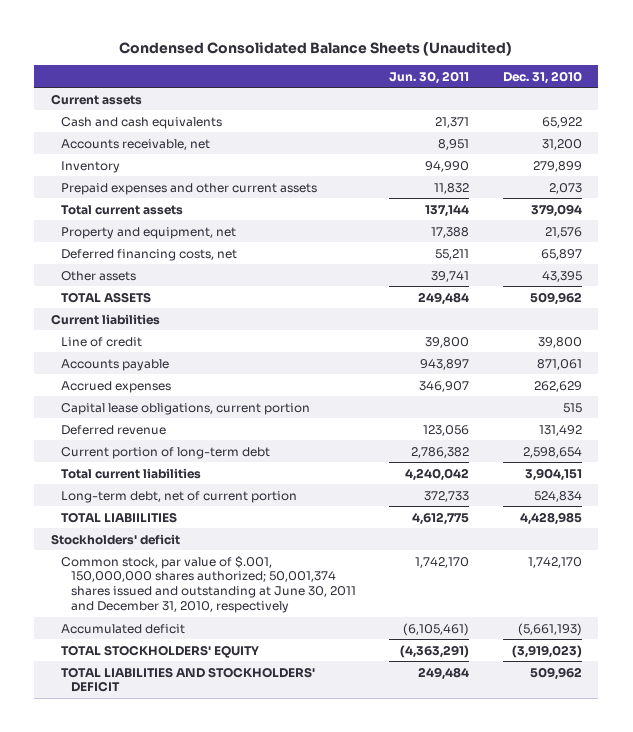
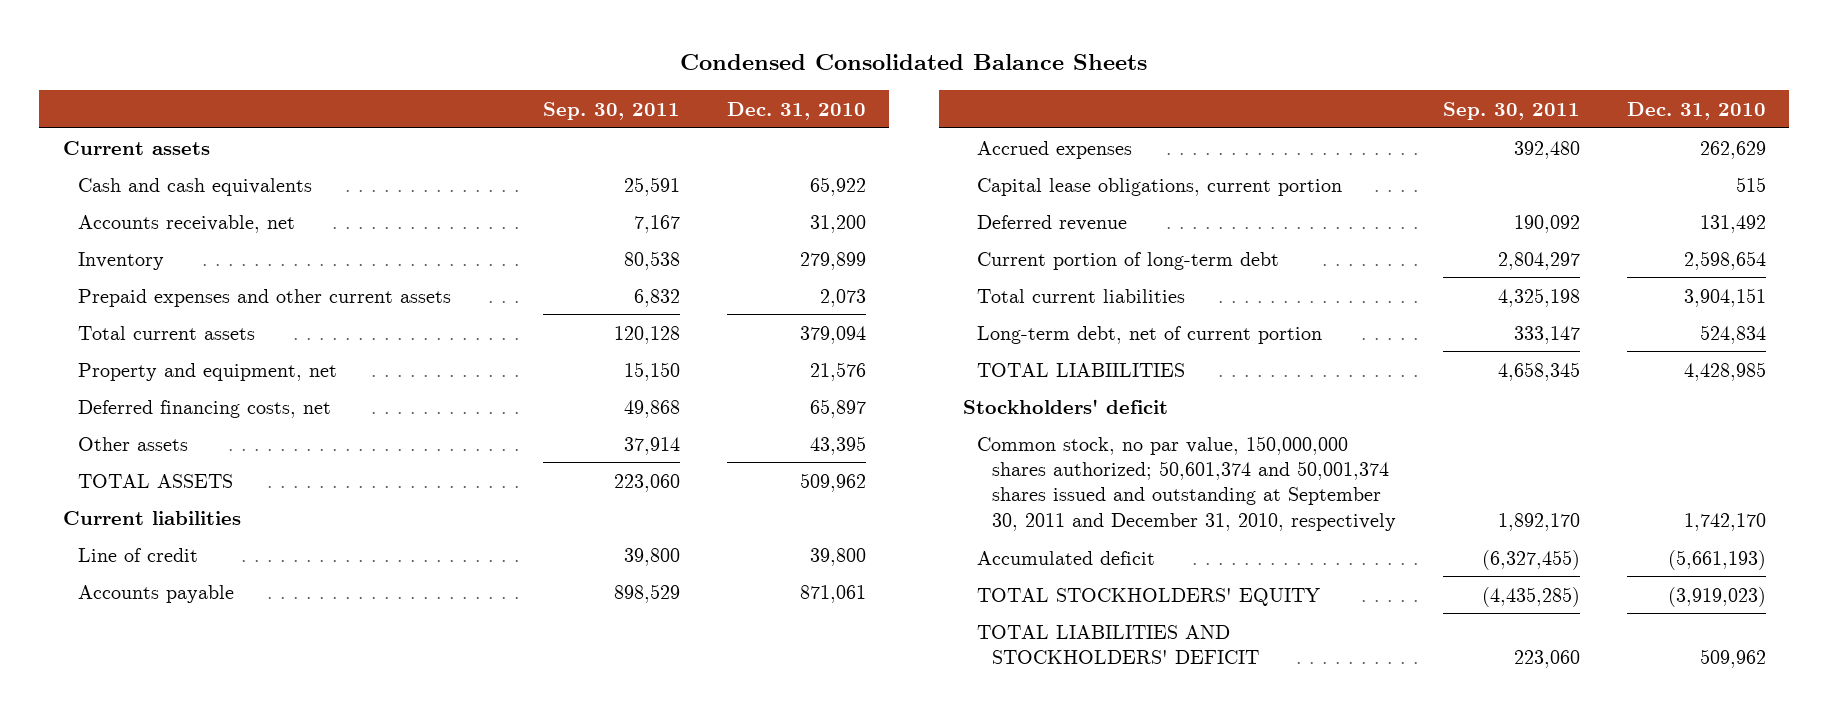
- Condensed Consolidated Balance Sheets (Unaudited)
+ Condensed Consolidated Balance Sheets
- | Jun. 30, 2011 | Dec. 31, 2010
+ | Sep. 30, 2011 | Dec. 31, 2010
- Common stock, par value of $.001, 150,000,000 shares authorized; 50,001,374 shares issued and outstanding at June 30, 2011 and December 31, 2010, respectively | 1,742,170 | 1,742,170
+ Common stock, no par value, 150,000,000 shares authorized; 50,601,374 and 50,001,374 shares issued and outstanding at September 30, 2011 and December 31, 2010, respectively | 1,892,170 | 1,742,170

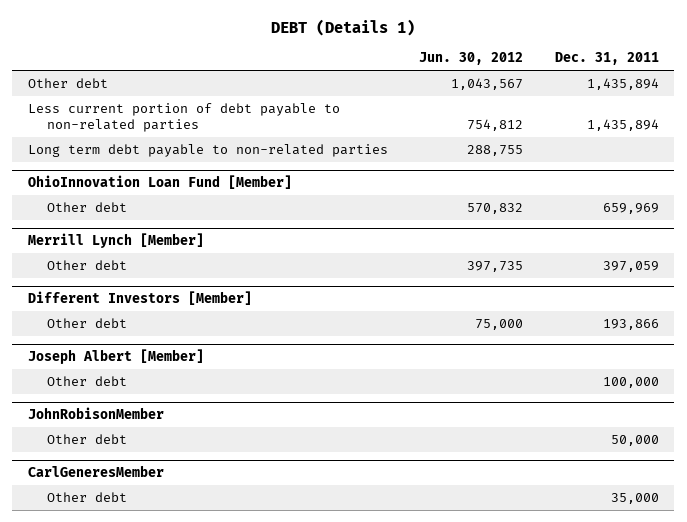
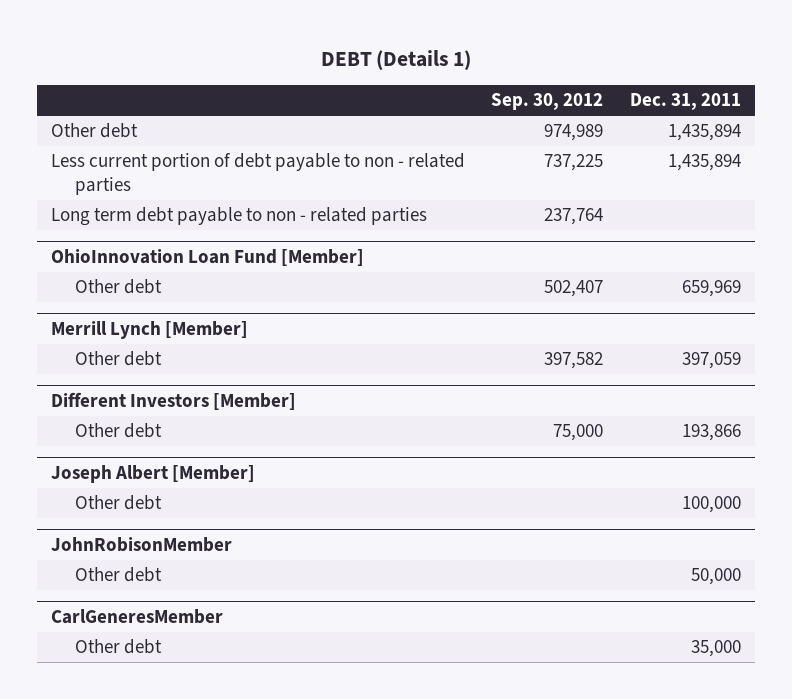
- | Jun. 30, 2012 | Dec. 31, 2011
+ | Sep. 30, 2012 | Dec. 31, 2011
- Less current portion of debt payable to non-related parties | 754,812 | 1,435,894
- Long term debt payable to non-related parties | 288,755 |
+ Less current portion of debt payable to non - related parties | 737,225 | 1,435,894
+ Long term debt payable to non - related parties | 237,764 |

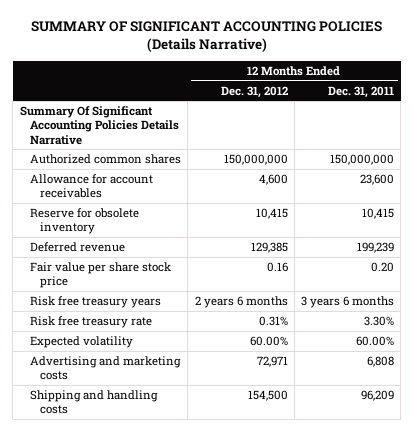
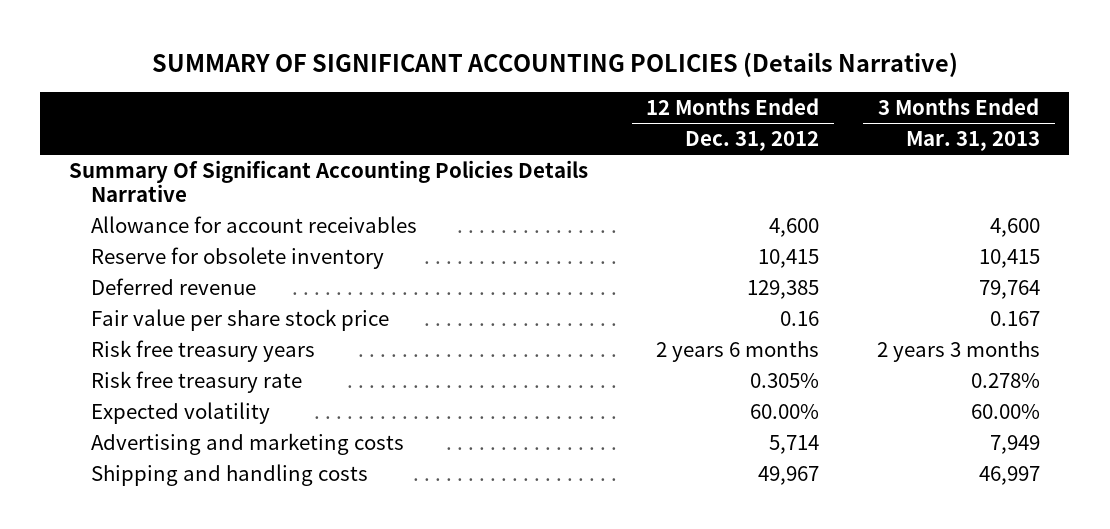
- | 12 Months Ended Dec. 31, 2012 | 12 Months Ended Dec. 31, 2011
+ | 12 Months Ended Dec. 31, 2012 | 3 Months Ended Mar. 31, 2013
- Authorized common shares | 150,000,000 | 150,000,000
- Risk free treasury rate | 0.31% | 3.30%
+ Risk free treasury rate | 0.305% | 0.278%
- Advertising and marketing costs | 72,971 | 6,808
- Shipping and handling costs | 154,500 | 96,209
+ Advertising and marketing costs | 5,714 | 7,949
+ Shipping and handling costs | 49,967 | 46,997

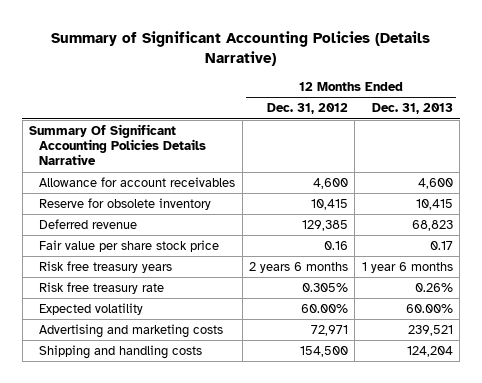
- SUMMARY OF SIGNIFICANT ACCOUNTING POLICIES (Details Narrative)
+ Summary of Significant Accounting Policies (Details Narrative)
- | 12 Months Ended Dec. 31, 2012 | 3 Months Ended Mar. 31, 2013
+ | 12 Months Ended Dec. 31, 2012 | 12 Months Ended Dec. 31, 2013
- Advertising and marketing costs | 5,714 | 7,949
- Shipping and handling costs | 49,967 | 46,997
+ Advertising and marketing costs | 72,971 | 239,521
+ Shipping and handling costs | 154,500 | 124,204

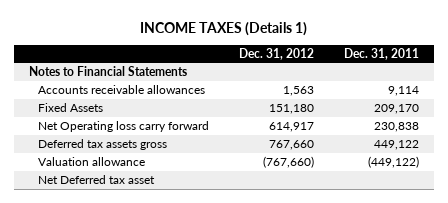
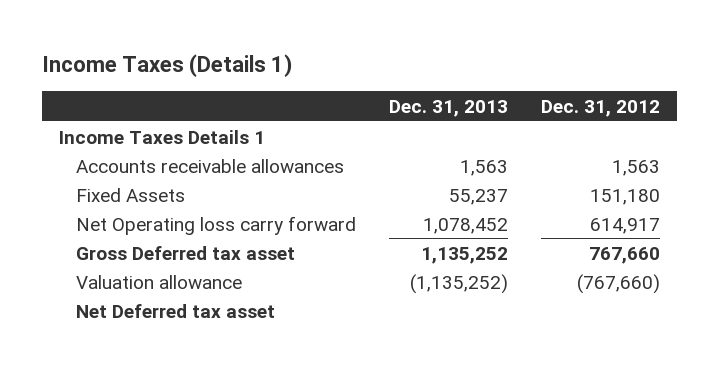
- INCOME TAXES (Details 1)
+ Income Taxes (Details 1)
- | Dec. 31, 2012 | Dec. 31, 2011
+ | Dec. 31, 2013 | Dec. 31, 2012
- Notes to Financial Statements
+ Income Taxes Details 1
- Deferred tax assets gross | 767,660 | 449,122
+ Gross Deferred tax asset | 1,135,252 | 767,660

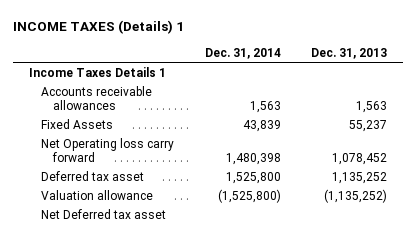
- Income Taxes (Details 1)
+ INCOME TAXES (Details) 1
- | Dec. 31, 2013 | Dec. 31, 2012
+ | Dec. 31, 2014 | Dec. 31, 2013
- Gross Deferred tax asset | 1,135,252 | 767,660
+ Deferred tax asset | 1,525,800 | 1,135,252

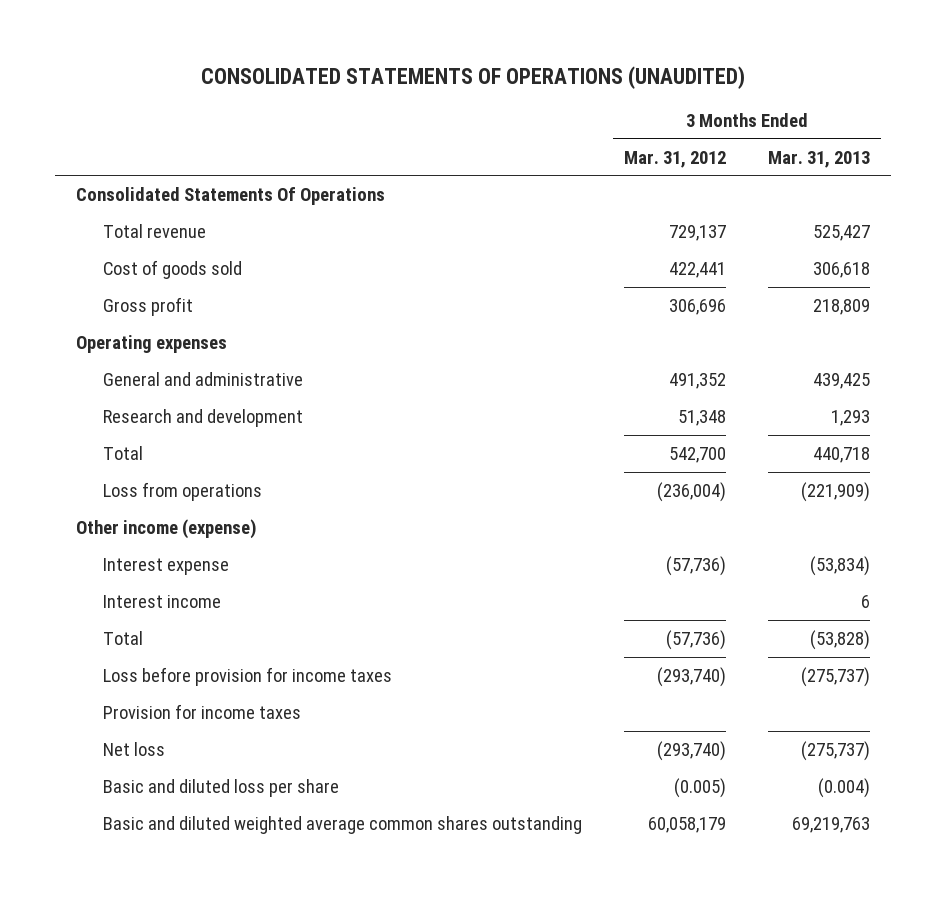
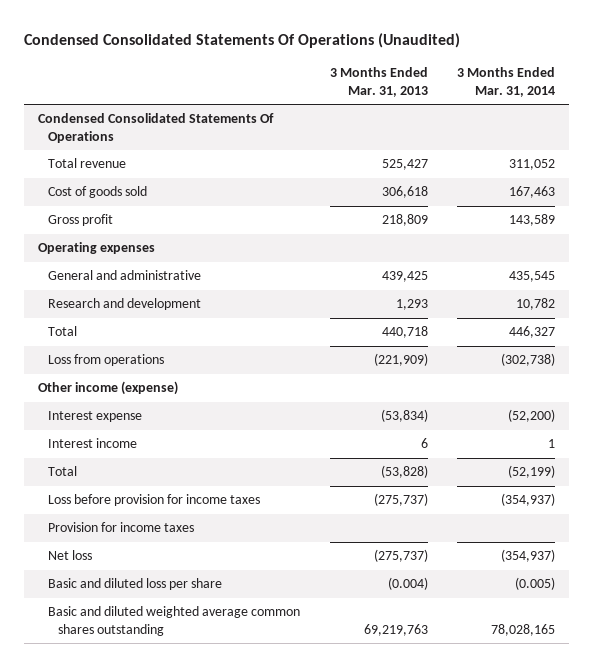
- CONSOLIDATED STATEMENTS OF OPERATIONS (UNAUDITED)
+ Condensed Consolidated Statements Of Operations (Unaudited)
- | 3 Months Ended Mar. 31, 2012 | 3 Months Ended Mar. 31, 2013
+ | 3 Months Ended Mar. 31, 2013 | 3 Months Ended Mar. 31, 2014
- Consolidated Statements Of Operations
+ Condensed Consolidated Statements Of Operations

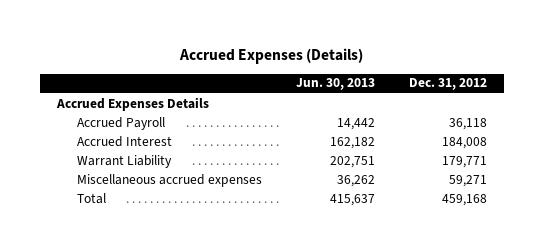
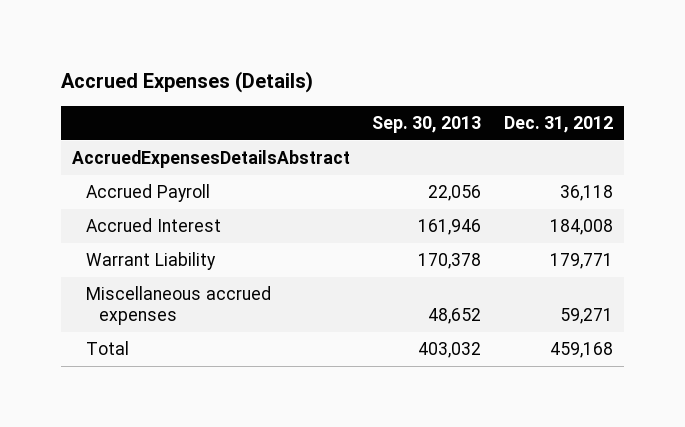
- | Jun. 30, 2013 | Dec. 31, 2012
+ | Sep. 30, 2013 | Dec. 31, 2012
- Accrued Expenses Details
+ AccruedExpensesDetailsAbstract

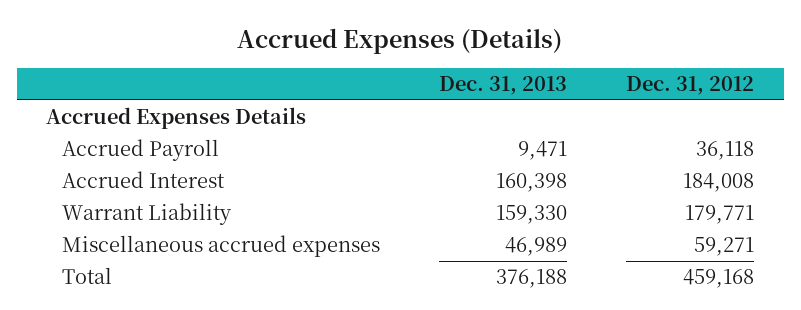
- | Sep. 30, 2013 | Dec. 31, 2012
+ | Dec. 31, 2013 | Dec. 31, 2012
- AccruedExpensesDetailsAbstract
+ Accrued Expenses Details

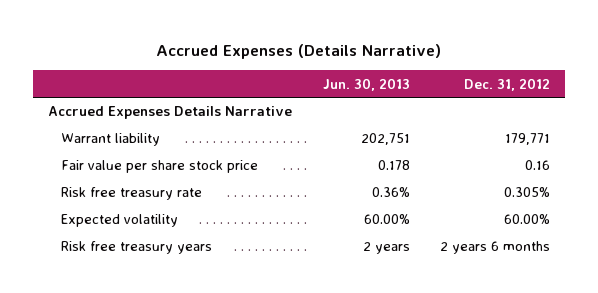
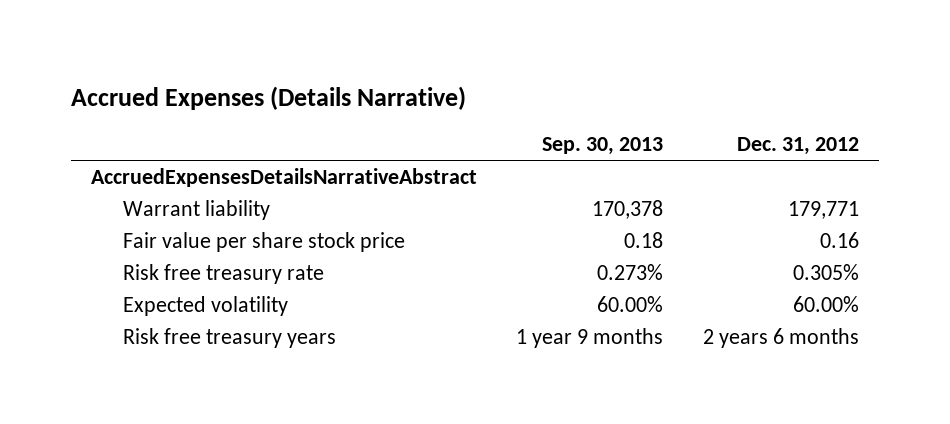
- | Jun. 30, 2013 | Dec. 31, 2012
+ | Sep. 30, 2013 | Dec. 31, 2012
- Accrued Expenses Details Narrative
+ AccruedExpensesDetailsNarrativeAbstract

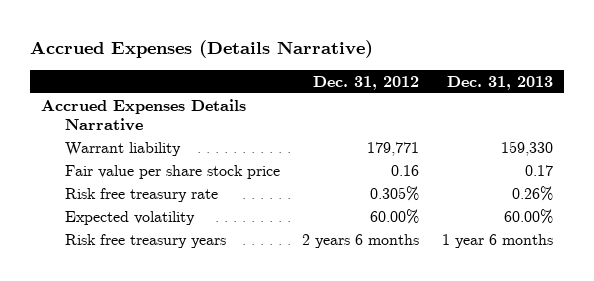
- | Sep. 30, 2013 | Dec. 31, 2012
+ | Dec. 31, 2012 | Dec. 31, 2013
- AccruedExpensesDetailsNarrativeAbstract
+ Accrued Expenses Details Narrative

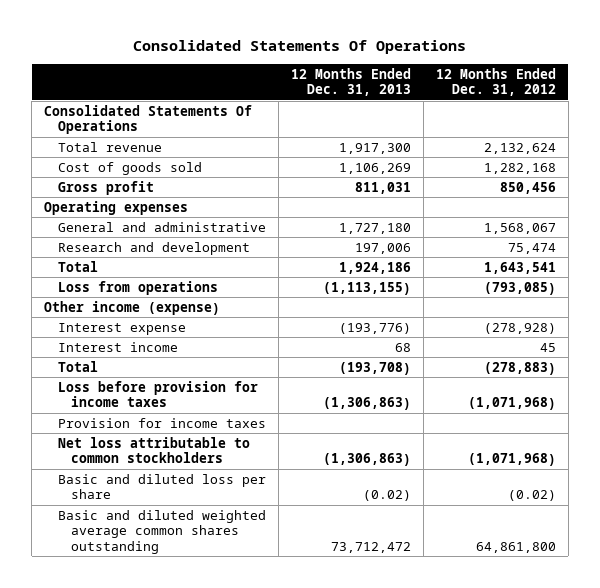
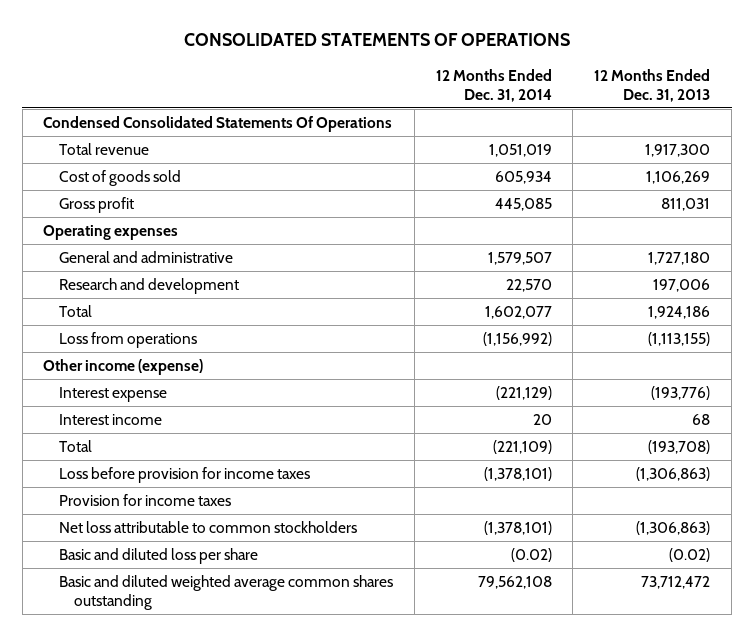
- Consolidated Statements Of Operations
+ CONSOLIDATED STATEMENTS OF OPERATIONS
- | 12 Months Ended Dec. 31, 2013 | 12 Months Ended Dec. 31, 2012
+ | 12 Months Ended Dec. 31, 2014 | 12 Months Ended Dec. 31, 2013
- Consolidated Statements Of Operations
+ Condensed Consolidated Statements Of Operations

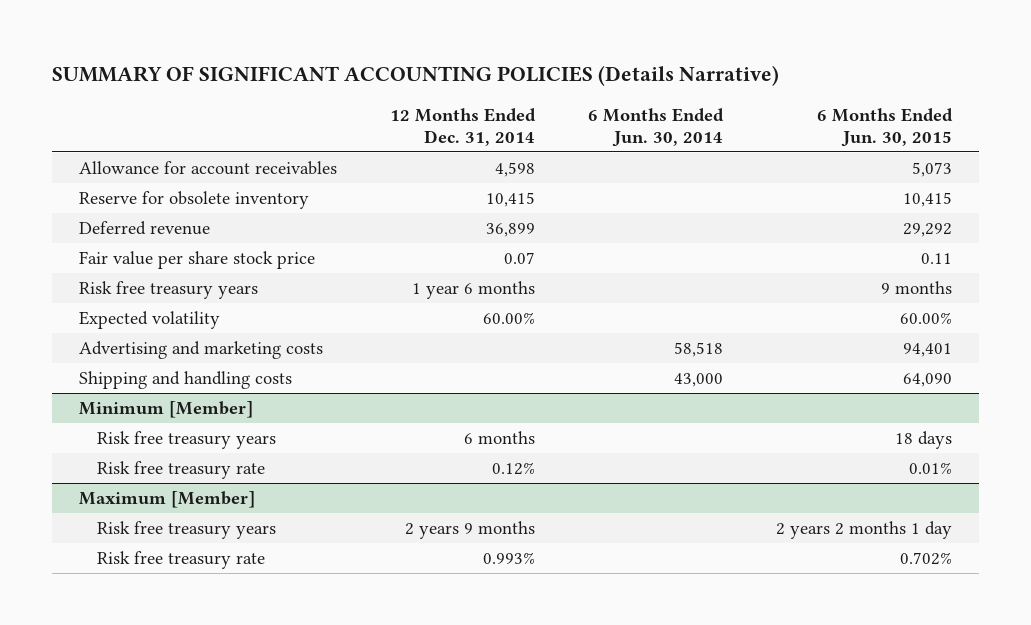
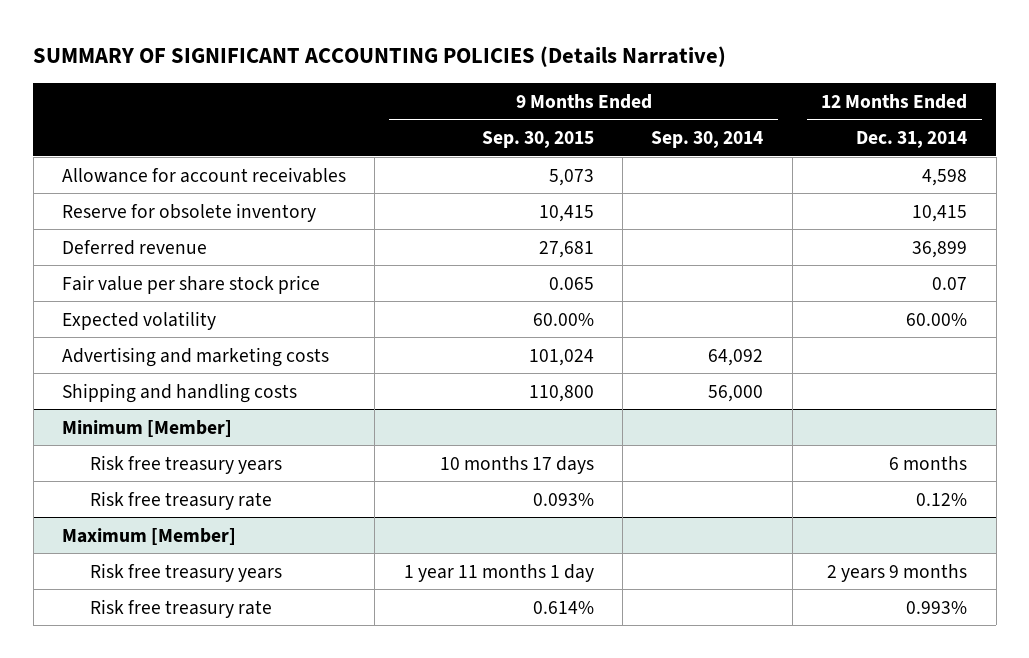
- | 12 Months Ended Dec. 31, 2014 | 6 Months Ended Jun. 30, 2014 | 6 Months Ended Jun. 30, 2015
+ | 9 Months Ended Sep. 30, 2015 | 9 Months Ended Sep. 30, 2014 | 12 Months Ended Dec. 31, 2014
- Risk free treasury years | 1 year 6 months | | 9 months

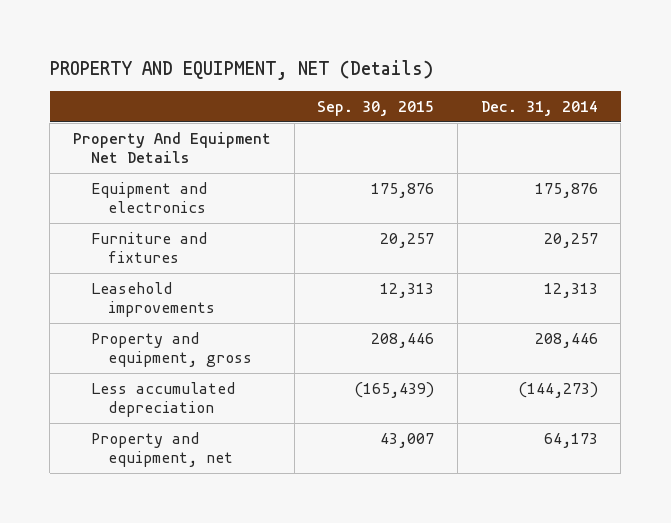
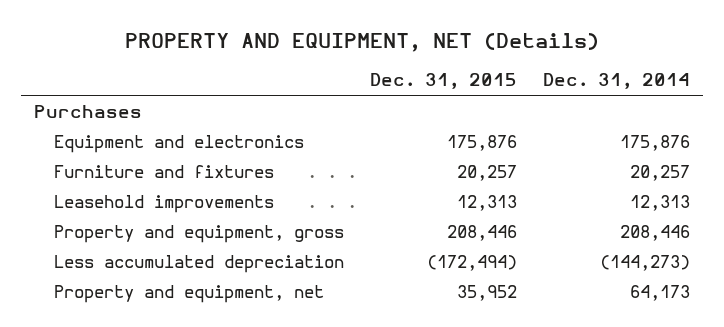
- | Sep. 30, 2015 | Dec. 31, 2014
+ | Dec. 31, 2015 | Dec. 31, 2014
- Property And Equipment Net Details
+ Purchases

